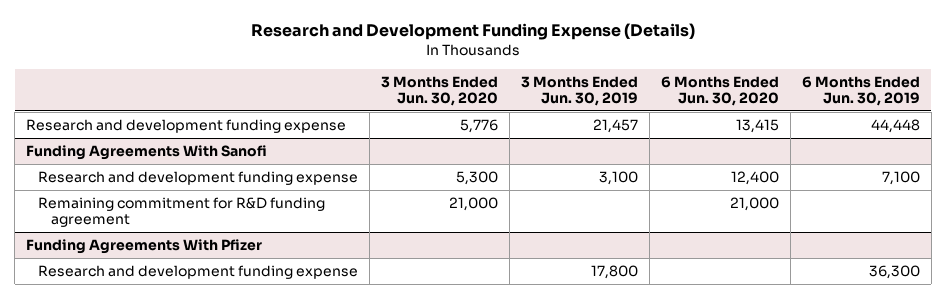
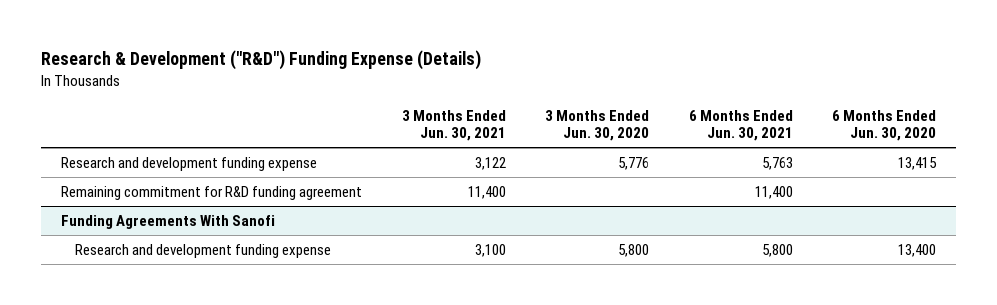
- Research and Development Funding Expense (Details)
+ Research & Development ("R&D") Funding Expense (Details)
- | 3 Months Ended Jun. 30, 2020 | 3 Months Ended Jun. 30, 2019 | 6 Months Ended Jun. 30, 2020 | 6 Months Ended Jun. 30, 2019
+ | 3 Months Ended Jun. 30, 2021 | 3 Months Ended Jun. 30, 2020 | 6 Months Ended Jun. 30, 2021 | 6 Months Ended Jun. 30, 2020
+ Remaining commitment for R&D funding agreement | 11,400 | | 11,400 |
@ Funding Agreements With Sanofi
- Research and development funding expense | 5,300 | 3,100 | 12,400 | 7,100
- Remaining commitment for R&D funding agreement | 21,000 | | 21,000 |
- Funding Agreements With Pfizer
- Research and development funding expense | | 17,800 | | 36,300
@ Funding Agreements With Sanofi
+ Research and development funding expense | 3,100 | 5,800 | 5,800 | 13,400

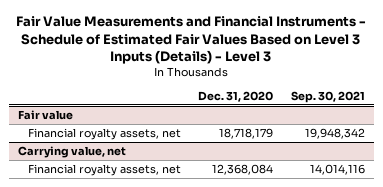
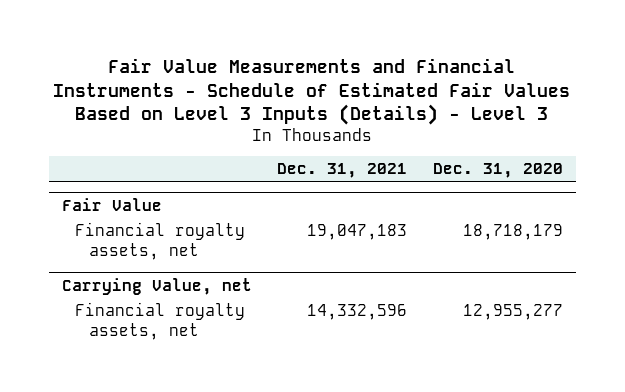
- | Dec. 31, 2020 | Sep. 30, 2021
+ | Dec. 31, 2021 | Dec. 31, 2020
- Fair value
+ Fair Value
- Carrying value, net
- Financial royalty assets, net | 12,368,084 | 14,014,116
+ Carrying Value, net
+ Financial royalty assets, net | 14,332,596 | 12,955,277

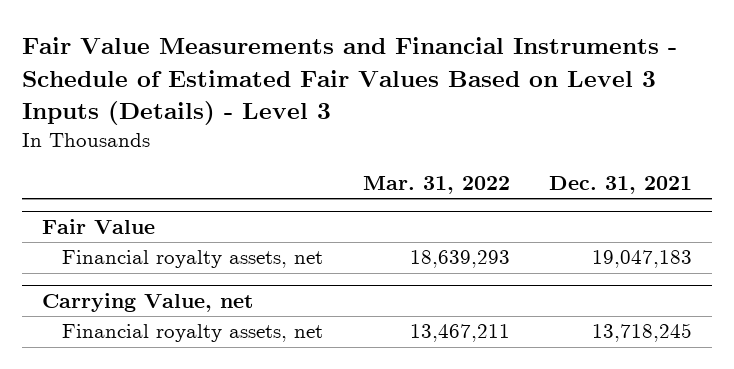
- | Dec. 31, 2021 | Dec. 31, 2020
+ | Mar. 31, 2022 | Dec. 31, 2021
@ Carrying Value, net
- Financial royalty assets, net | 14,332,596 | 12,955,277
+ Financial royalty assets, net | 13,467,211 | 13,718,245

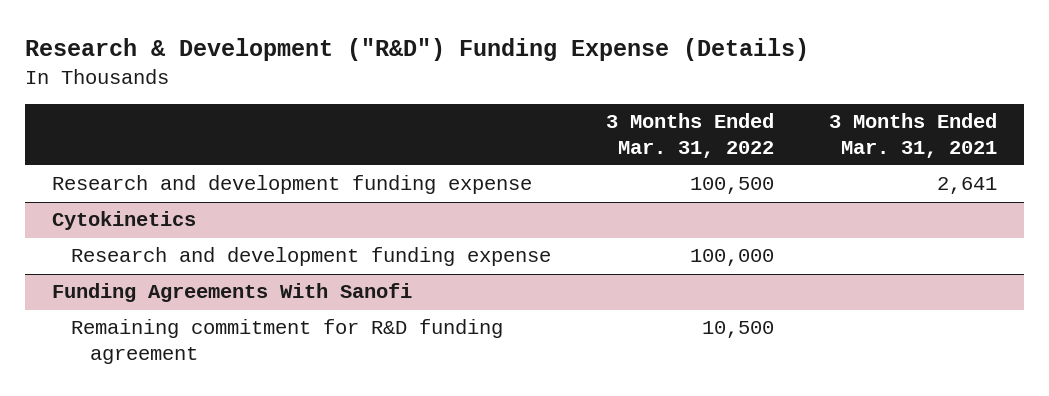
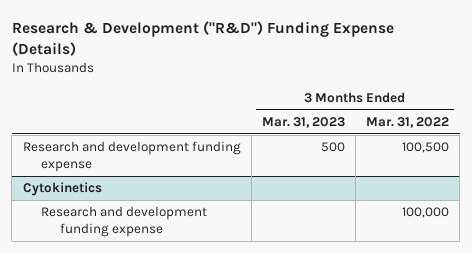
- | 3 Months Ended Mar. 31, 2022 | 3 Months Ended Mar. 31, 2021
+ | 3 Months Ended Mar. 31, 2023 | 3 Months Ended Mar. 31, 2022
- Funding Agreements With Sanofi
- Remaining commitment for R&D funding agreement | 10,500 |

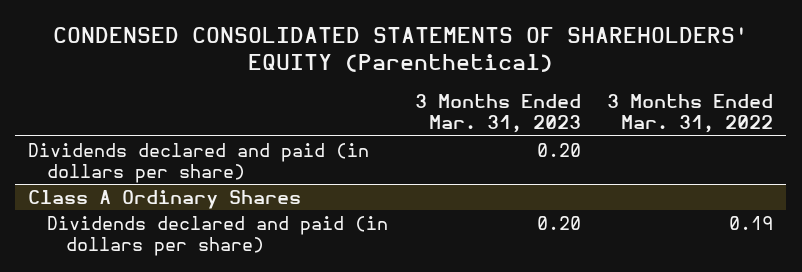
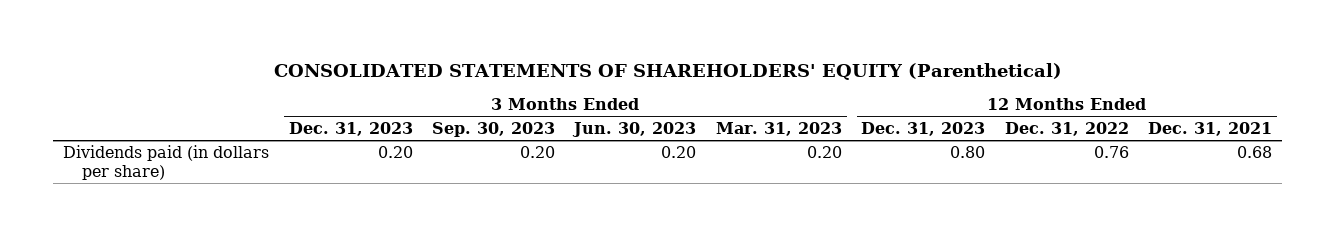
- CONDENSED CONSOLIDATED STATEMENTS OF SHAREHOLDERS' EQUITY (Parenthetical)
+ CONSOLIDATED STATEMENTS OF SHAREHOLDERS' EQUITY (Parenthetical)
- | 3 Months Ended Mar. 31, 2023 | 3 Months Ended Mar. 31, 2022
+ | 3 Months Ended Dec. 31, 2023 | 3 Months Ended Sep. 30, 2023 | 3 Months Ended Jun. 30, 2023 | 3 Months Ended Mar. 31, 2023 | 12 Months Ended Dec. 31, 2023 | 12 Months Ended Dec. 31, 2022 | 12 Months Ended Dec. 31, 2021
- Dividends declared and paid (in dollars per share) | 0.20 |
- Class A Ordinary Shares
- Dividends declared and paid (in dollars per share) | 0.20 | 0.19
+ Dividends paid (in dollars per share) | 0.20 | 0.20 | 0.20 | 0.20 | 0.80 | 0.76 | 0.68

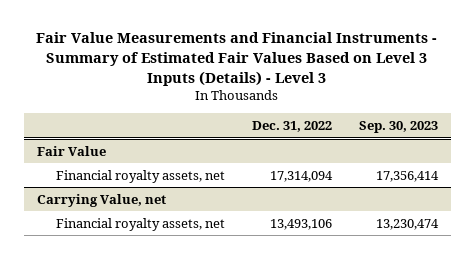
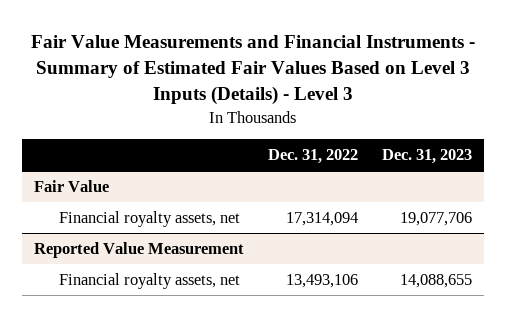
- | Dec. 31, 2022 | Sep. 30, 2023
+ | Dec. 31, 2022 | Dec. 31, 2023
- Carrying Value, net
+ Reported Value Measurement

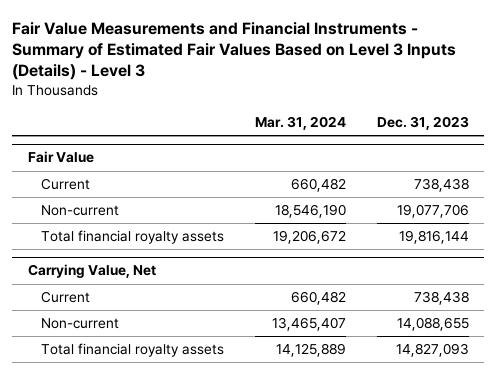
- | Dec. 31, 2022 | Dec. 31, 2023
+ | Mar. 31, 2024 | Dec. 31, 2023
@ Fair Value
- Financial royalty assets, net | 17,314,094 | 19,077,706
- Reported Value Measurement
- Financial royalty assets, net | 13,493,106 | 14,088,655
@ Fair Value
+ Current | 660,482 | 738,438
+ Non-current | 18,546,190 | 19,077,706
+ Total financial royalty assets | 19,206,672 | 19,816,144
+ Carrying Value, Net
+ Current | 660,482 | 738,438
+ Non-current | 13,465,407 | 14,088,655
+ Total financial royalty assets | 14,125,889 | 14,827,093

